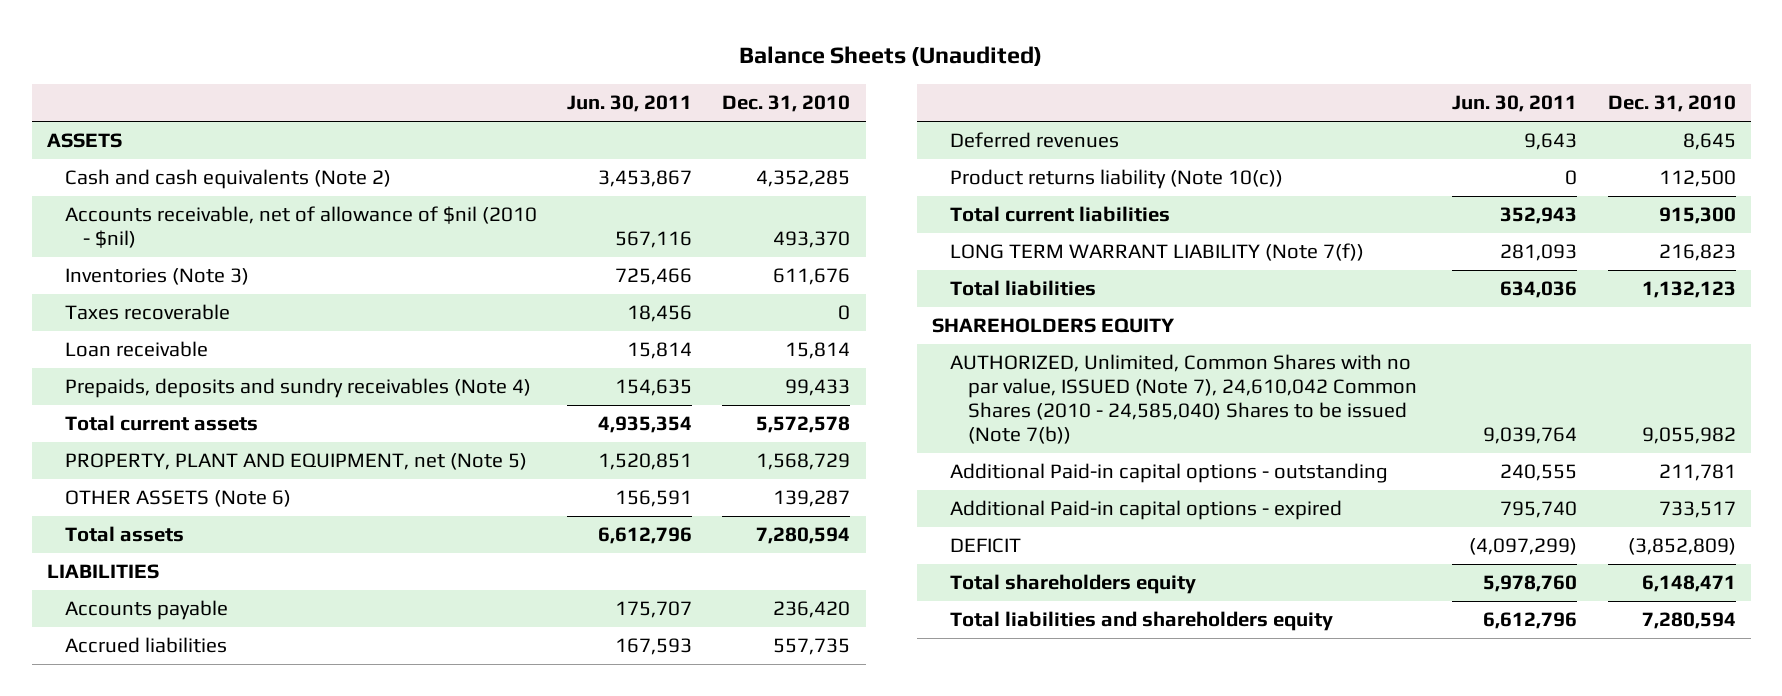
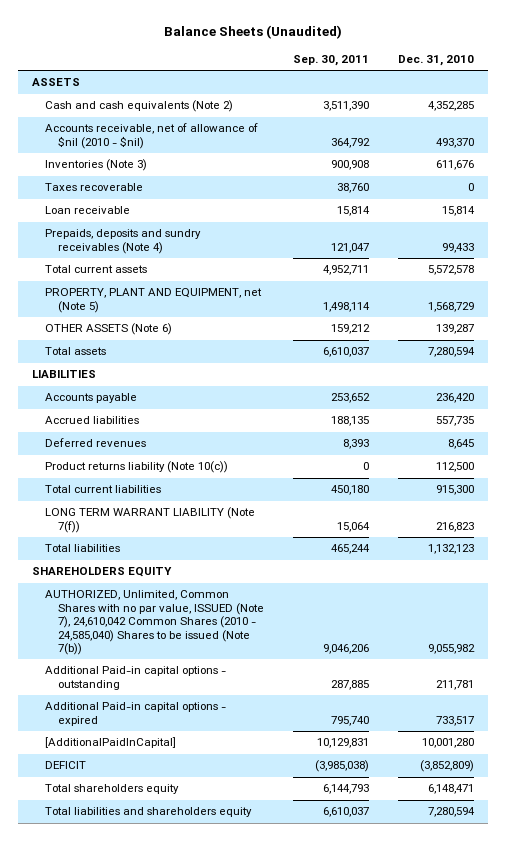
- | Jun. 30, 2011 | Dec. 31, 2010
+ | Sep. 30, 2011 | Dec. 31, 2010
+ [AdditionalPaidInCapital] | 10,129,831 | 10,001,280

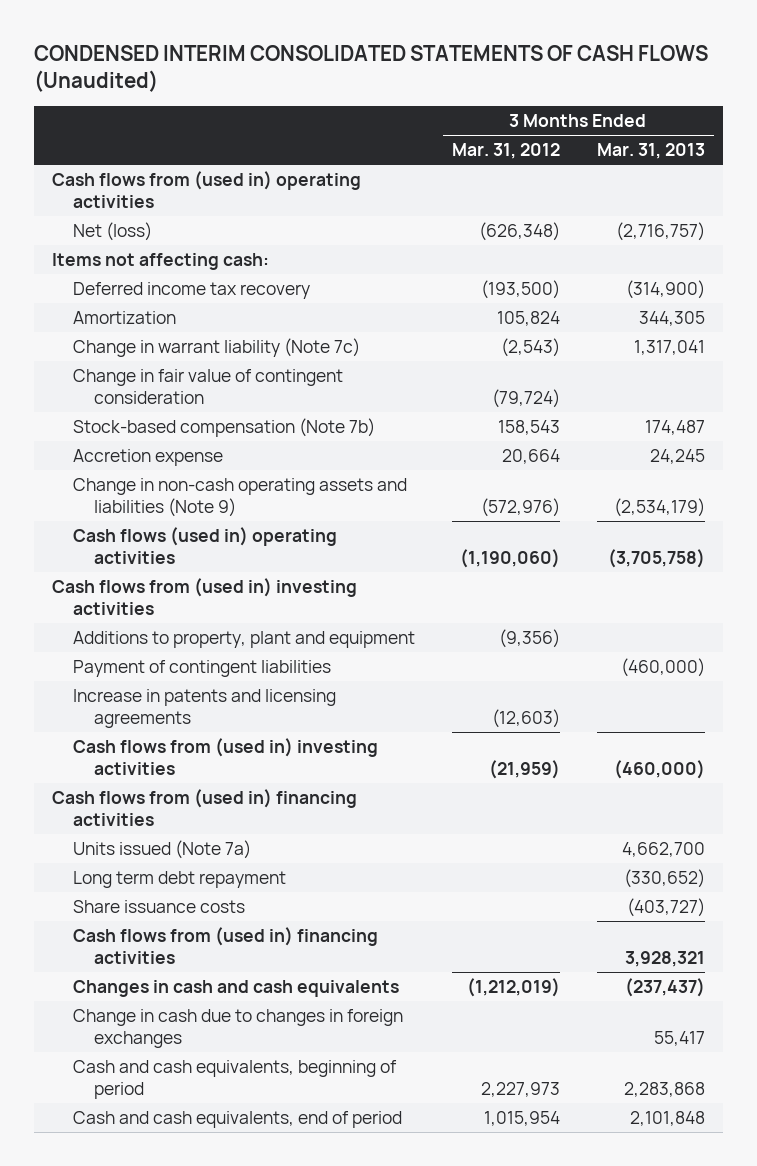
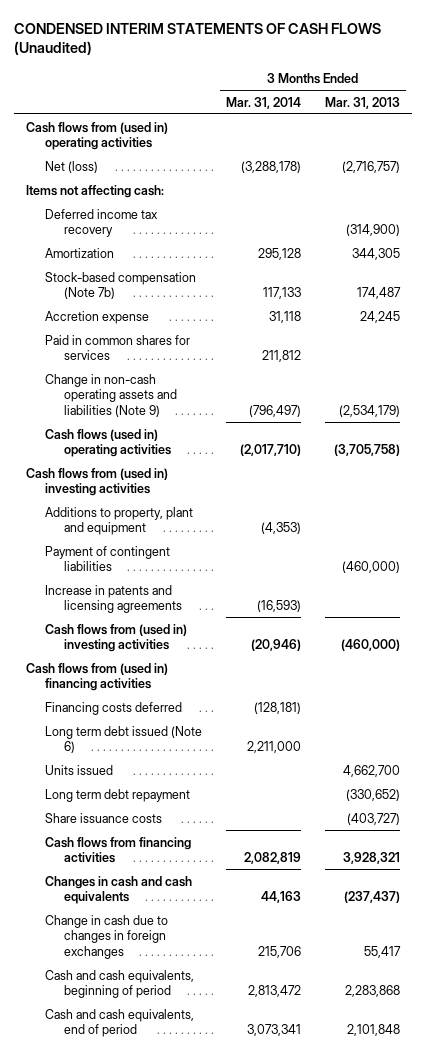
- CONDENSED INTERIM CONSOLIDATED STATEMENTS OF CASH FLOWS (Unaudited)
+ CONDENSED INTERIM STATEMENTS OF CASH FLOWS (Unaudited)
- | 3 Months Ended Mar. 31, 2012 | 3 Months Ended Mar. 31, 2013
+ | 3 Months Ended Mar. 31, 2014 | 3 Months Ended Mar. 31, 2013
- Change in warrant liability (Note 7c) | (2,543) | 1,317,041
- Change in fair value of contingent consideration | (79,724) |
+ Paid in common shares for services | 211,812 |
- Units issued (Note 7a) | | 4,662,700
+ Financing costs deferred | (128,181) |
+ Long term debt issued (Note 6) | 2,211,000 |
+ Units issued | | 4,662,700
- Cash flows from (used in) financing activities | | 3,928,321
+ Cash flows from financing activities | 2,082,819 | 3,928,321

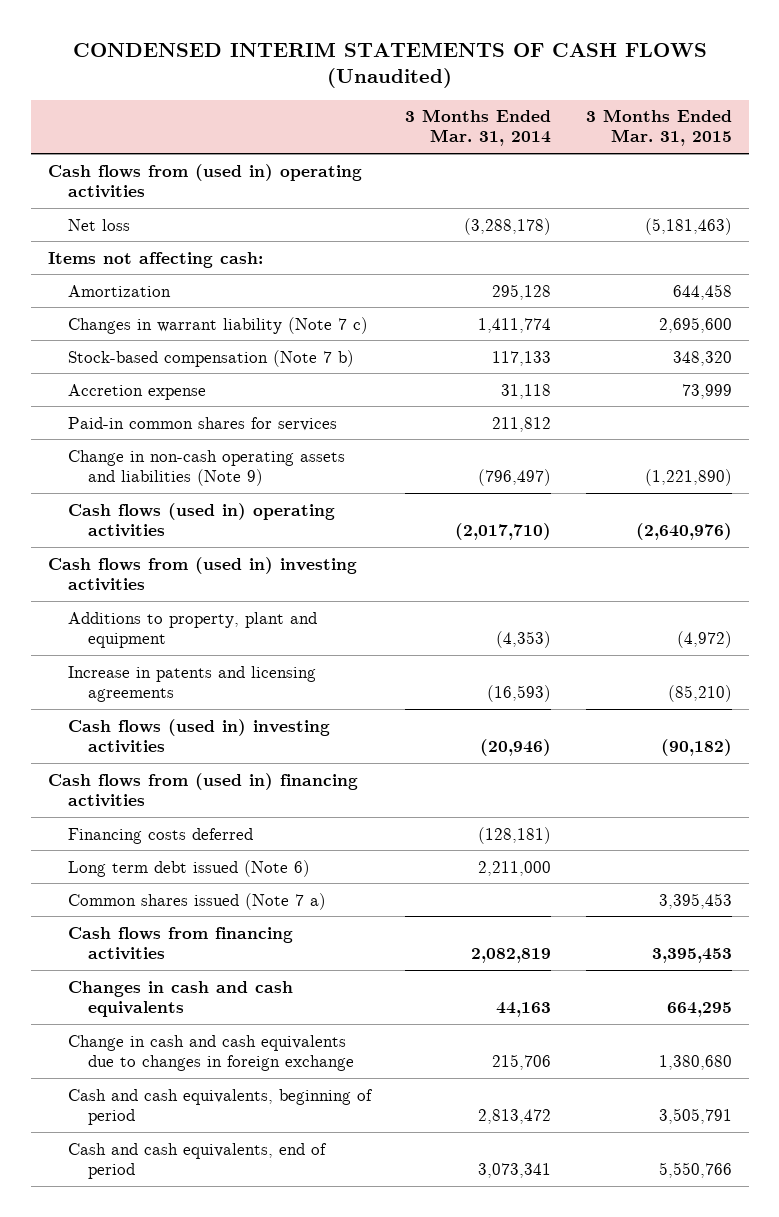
- | 3 Months Ended Mar. 31, 2014 | 3 Months Ended Mar. 31, 2013
+ | 3 Months Ended Mar. 31, 2014 | 3 Months Ended Mar. 31, 2015
- Net (loss) | (3,288,178) | (2,716,757)
+ Net loss | (3,288,178) | (5,181,463)
- Deferred income tax recovery | | (314,900)
- Stock-based compensation (Note 7b) | 117,133 | 174,487
+ Changes in warrant liability (Note 7 c) | 1,411,774 | 2,695,600
+ Stock-based compensation (Note 7 b) | 117,133 | 348,320
- Paid in common shares for services | 211,812 |
+ Paid-in common shares for services | 211,812 |
- Payment of contingent liabilities | | (460,000)
- Cash flows from (used in) investing activities | (20,946) | (460,000)
+ Cash flows (used in) investing activities | (20,946) | (90,182)
- Units issued | | 4,662,700
- Long term debt repayment | | (330,652)
- Share issuance costs | | (403,727)
+ Common shares issued (Note 7 a) | | 3,395,453
- Change in cash due to changes in foreign exchanges | 215,706 | 55,417
+ Change in cash and cash equivalents due to changes in foreign exchange | 215,706 | 1,380,680

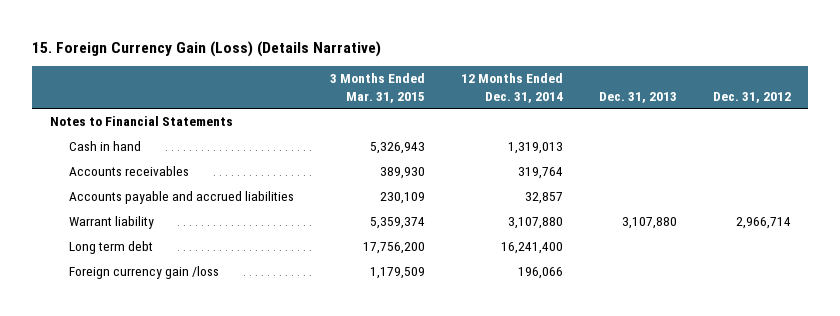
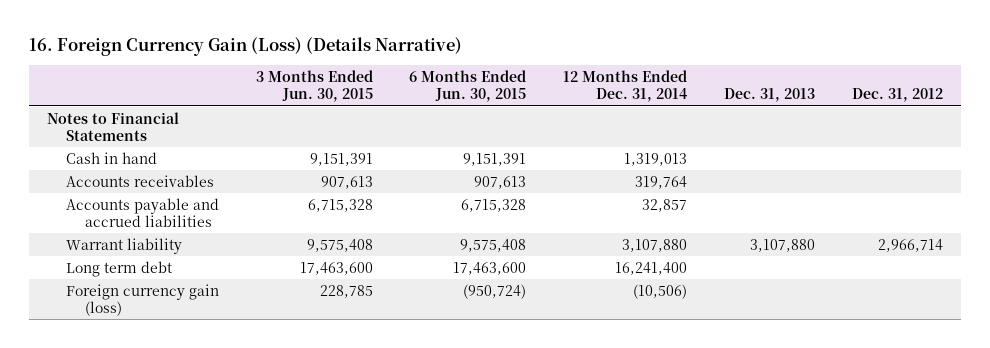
- 15. Foreign Currency Gain (Loss) (Details Narrative)
+ 16. Foreign Currency Gain (Loss) (Details Narrative)
- | 3 Months Ended Mar. 31, 2015 | 12 Months Ended Dec. 31, 2014 | Dec. 31, 2013 | Dec. 31, 2012
+ | 3 Months Ended Jun. 30, 2015 | 6 Months Ended Jun. 30, 2015 | 12 Months Ended Dec. 31, 2014 | Dec. 31, 2013 | Dec. 31, 2012
- Foreign currency gain /loss | 1,179,509 | 196,066 | |
+ Foreign currency gain (loss) | 228,785 | (950,724) | (10,506) | |

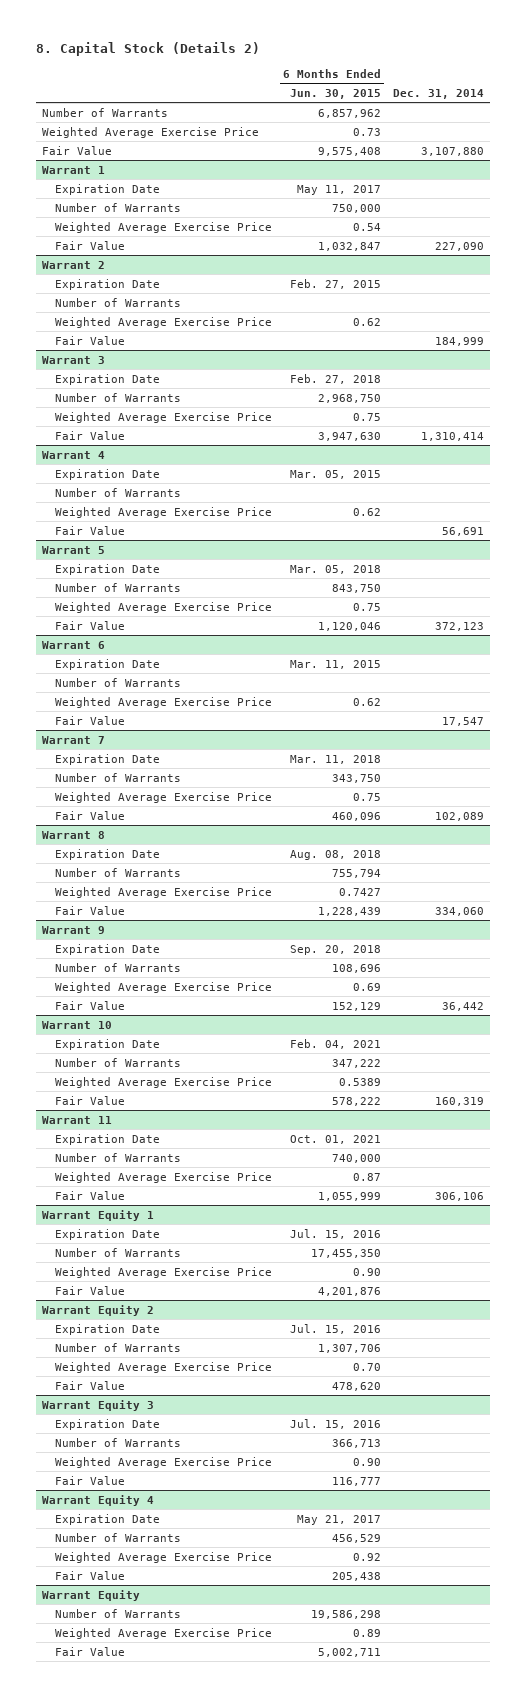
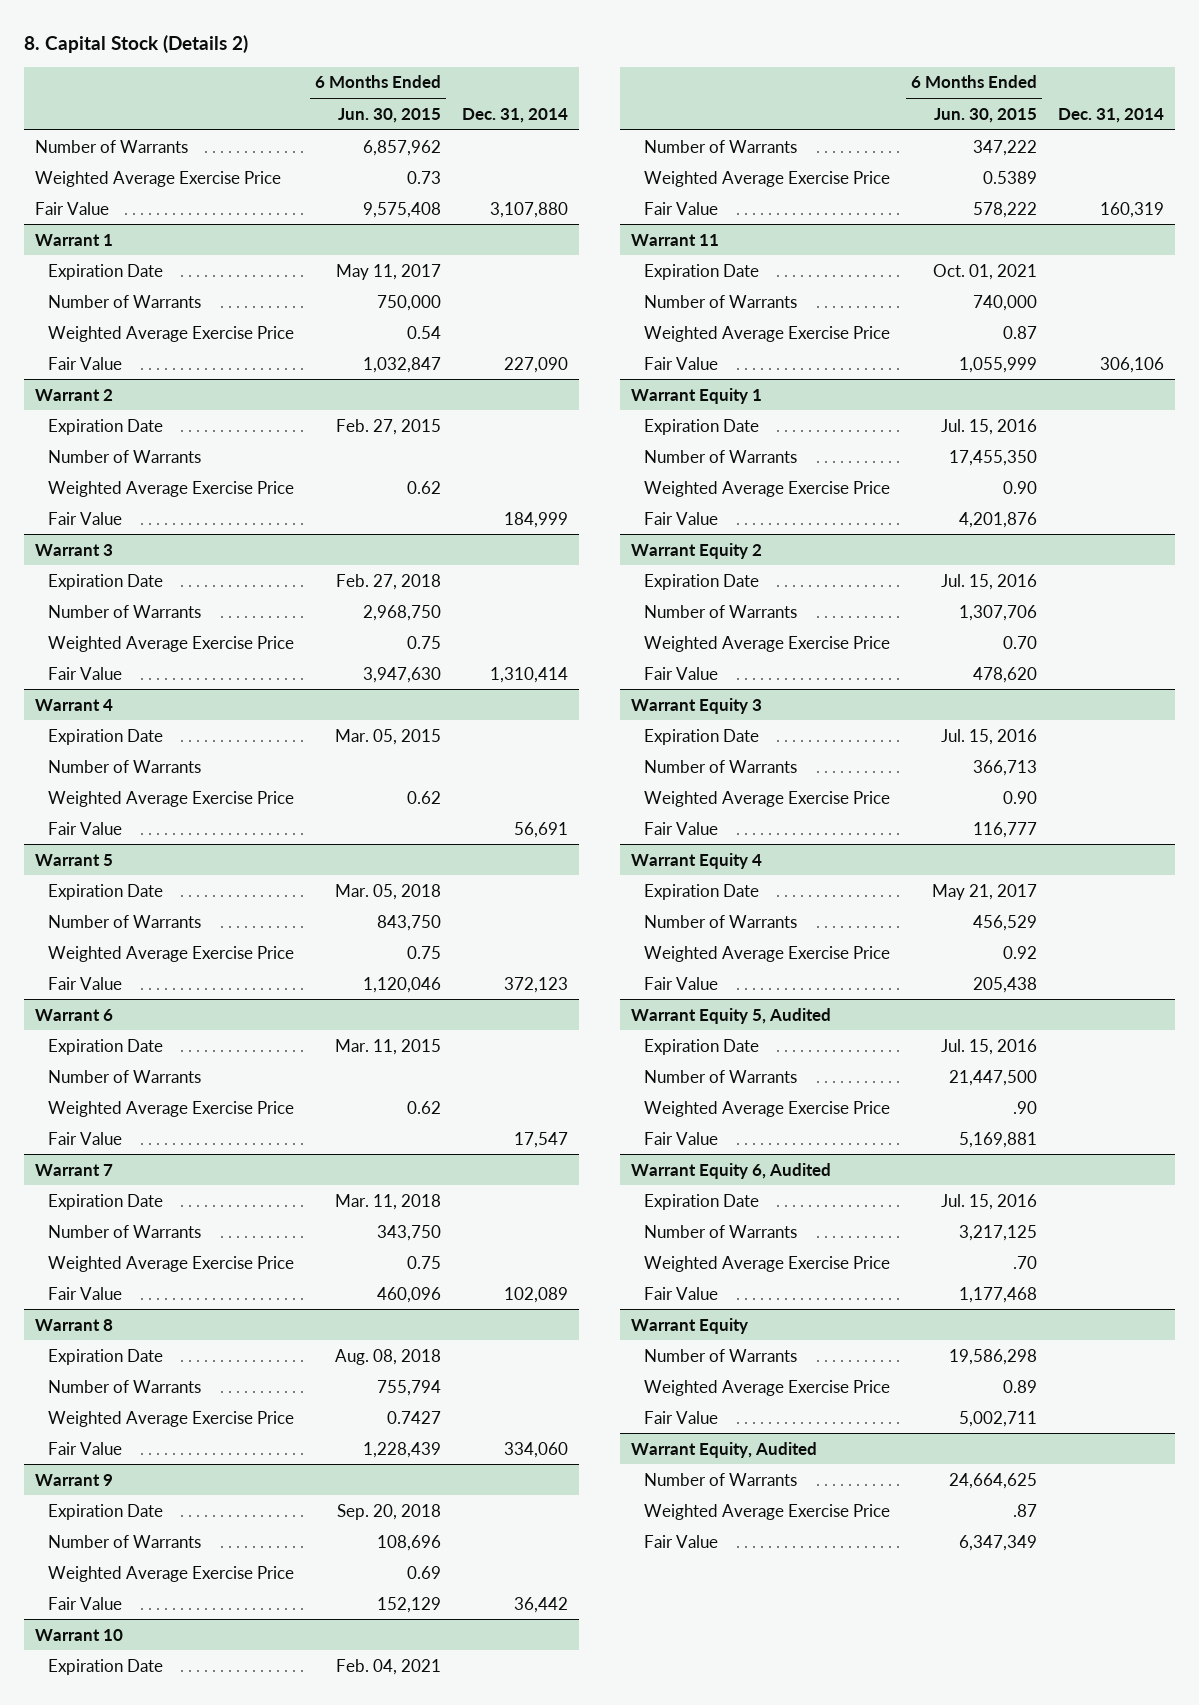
+ Warrant Equity 5, Audited
+ Expiration Date | Jul. 15, 2016 |
+ Number of Warrants | 21,447,500 |
+ Weighted Average Exercise Price | .90 |
+ Fair Value | 5,169,881 |
+ Warrant Equity 6, Audited
+ Expiration Date | Jul. 15, 2016 |
+ Number of Warrants | 3,217,125 |
+ Weighted Average Exercise Price | .70 |
+ Fair Value | 1,177,468 |
+ Warrant Equity, Audited
+ Number of Warrants | 24,664,625 |
+ Weighted Average Exercise Price | .87 |
+ Fair Value | 6,347,349 |

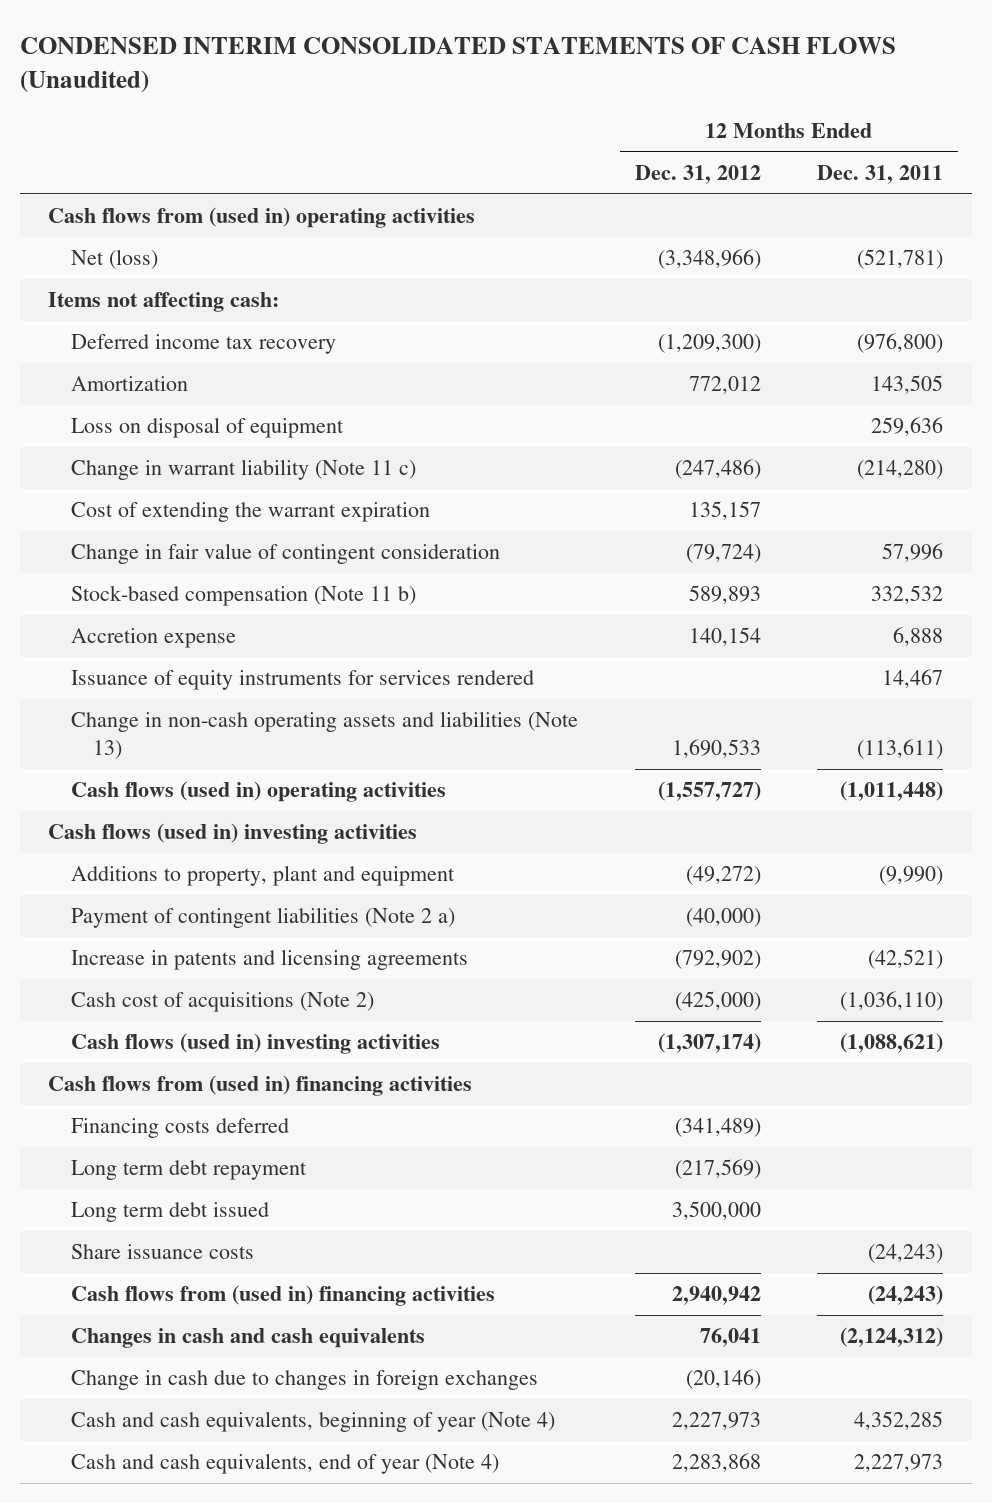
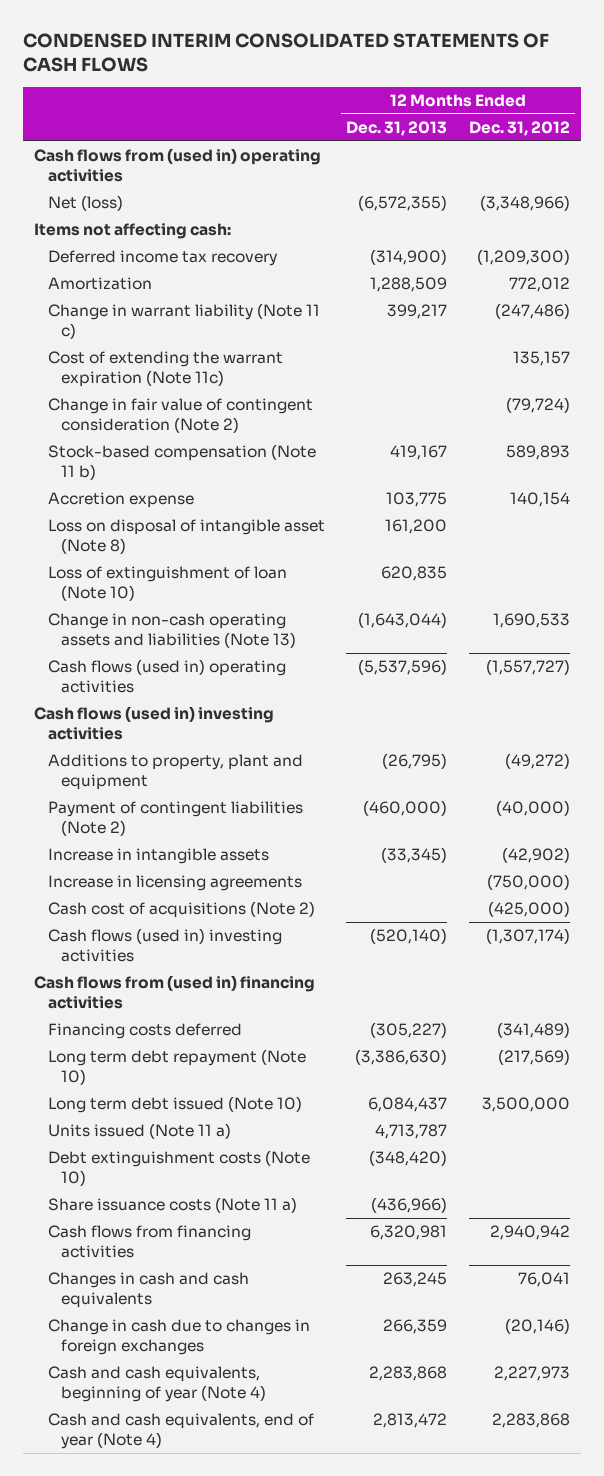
- CONDENSED INTERIM CONSOLIDATED STATEMENTS OF CASH FLOWS (Unaudited)
+ CONDENSED INTERIM CONSOLIDATED STATEMENTS OF CASH FLOWS
- | 12 Months Ended Dec. 31, 2012 | 12 Months Ended Dec. 31, 2011
+ | 12 Months Ended Dec. 31, 2013 | 12 Months Ended Dec. 31, 2012
- Loss on disposal of equipment | | 259,636
- Cost of extending the warrant expiration | 135,157 |
- Change in fair value of contingent consideration | (79,724) | 57,996
+ Cost of extending the warrant expiration (Note 11c) | | 135,157
+ Change in fair value of contingent consideration (Note 2) | | (79,724)
- Issuance of equity instruments for services rendered | | 14,467
+ Loss on disposal of intangible asset (Note 8) | 161,200 |
+ Loss of extinguishment of loan (Note 10) | 620,835 |
- Payment of contingent liabilities (Note 2 a) | (40,000) |
- Increase in patents and licensing agreements | (792,902) | (42,521)
+ Payment of contingent liabilities (Note 2) | (460,000) | (40,000)
+ Increase in intangible assets | (33,345) | (42,902)
+ Increase in licensing agreements | | (750,000)
- Long term debt repayment | (217,569) |
- Long term debt issued | 3,500,000 |
- Share issuance costs | | (24,243)
- Cash flows from (used in) financing activities | 2,940,942 | (24,243)
+ Long term debt repayment (Note 10) | (3,386,630) | (217,569)
+ Long term debt issued (Note 10) | 6,084,437 | 3,500,000
+ Units issued (Note 11 a) | 4,713,787 |
+ Debt extinguishment costs (Note 10) | (348,420) |
+ Share issuance costs (Note 11 a) | (436,966) |
+ Cash flows from financing activities | 6,320,981 | 2,940,942

